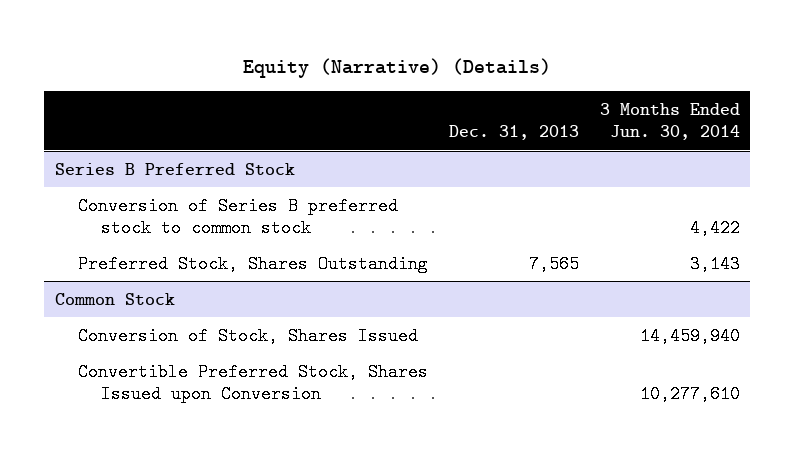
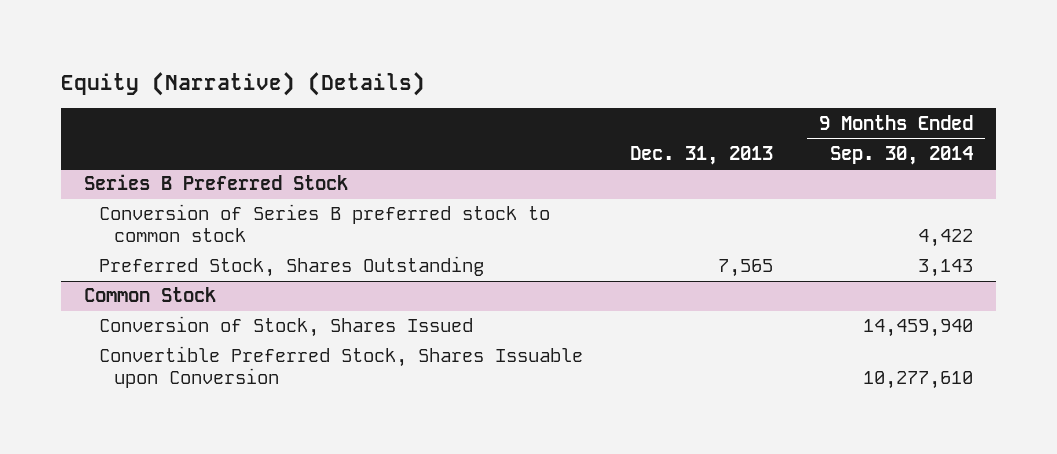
- | Dec. 31, 2013 | 3 Months Ended Jun. 30, 2014
+ | Dec. 31, 2013 | 9 Months Ended Sep. 30, 2014
@ Common Stock
- Convertible Preferred Stock, Shares Issued upon Conversion | | 10,277,610
+ Convertible Preferred Stock, Shares Issuable upon Conversion | | 10,277,610

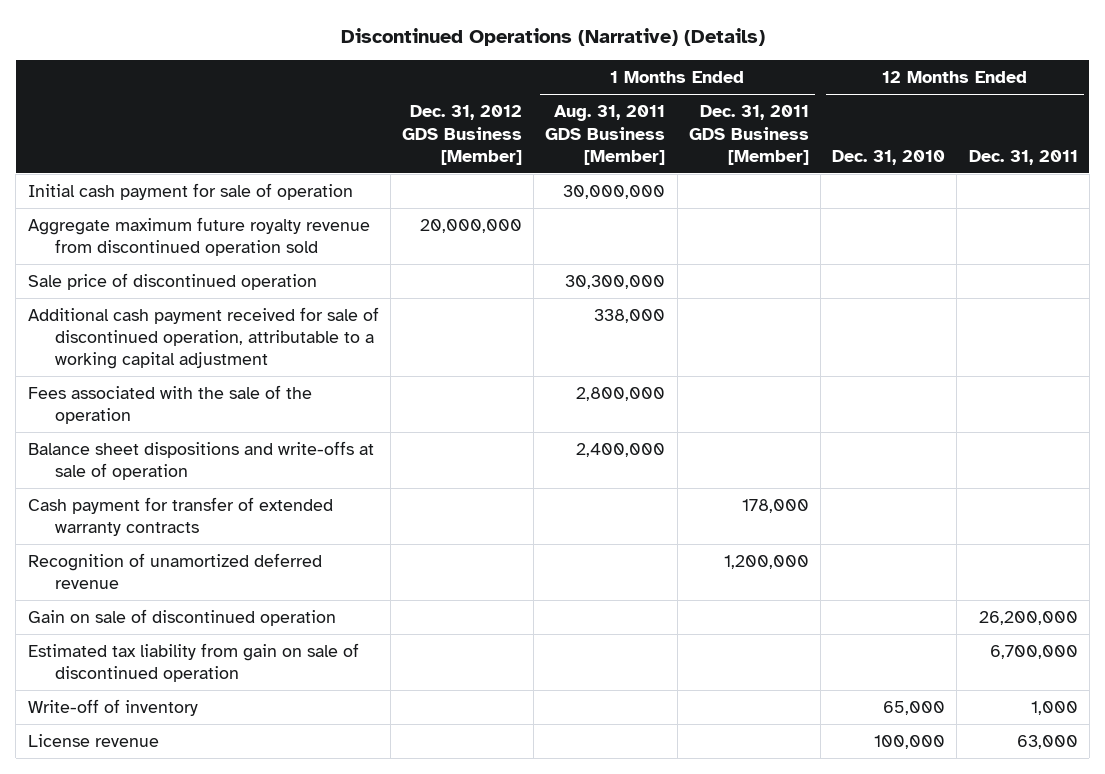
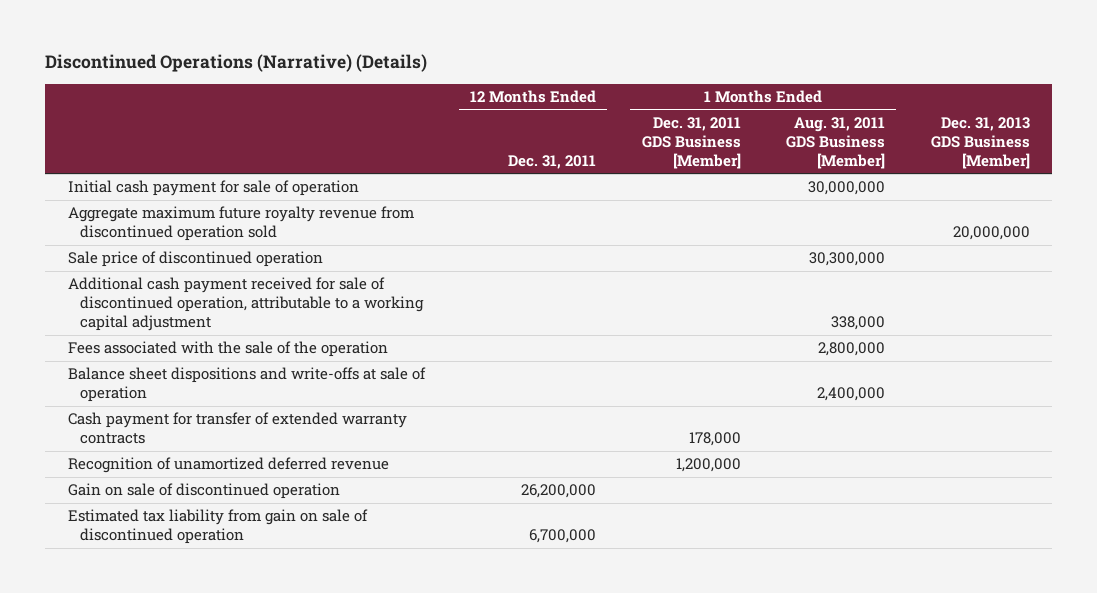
- | Dec. 31, 2012 GDS Business [Member] | 1 Months Ended Aug. 31, 2011 GDS Business [Member] | 1 Months Ended Dec. 31, 2011 GDS Business [Member] | 12 Months Ended Dec. 31, 2010 | 12 Months Ended Dec. 31, 2011
+ | 12 Months Ended Dec. 31, 2011 | 1 Months Ended Dec. 31, 2011 GDS Business [Member] | 1 Months Ended Aug. 31, 2011 GDS Business [Member] | Dec. 31, 2013 GDS Business [Member]
- Write-off of inventory | | | | 65,000 | 1,000
- License revenue | | | | 100,000 | 63,000

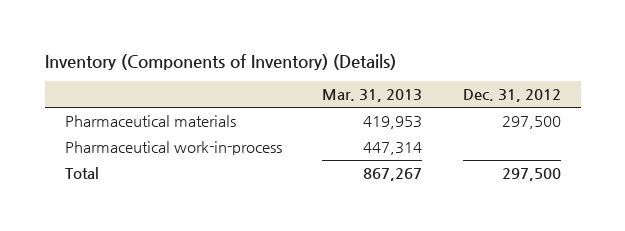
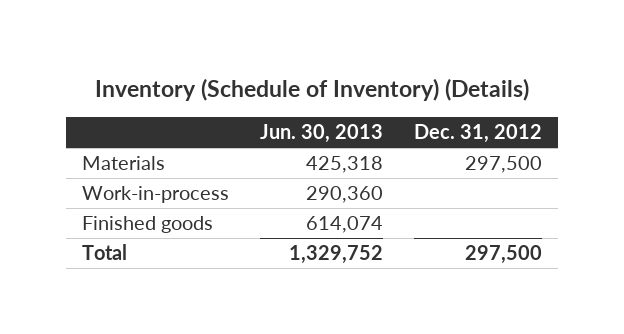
- Inventory (Components of Inventory) (Details)
+ Inventory (Schedule of Inventory) (Details)
- | Mar. 31, 2013 | Dec. 31, 2012
+ | Jun. 30, 2013 | Dec. 31, 2012
- Pharmaceutical materials | 419,953 | 297,500
- Pharmaceutical work-in-process | 447,314 |
+ Materials | 425,318 | 297,500
+ Work-in-process | 290,360 |
+ Finished goods | 614,074 |

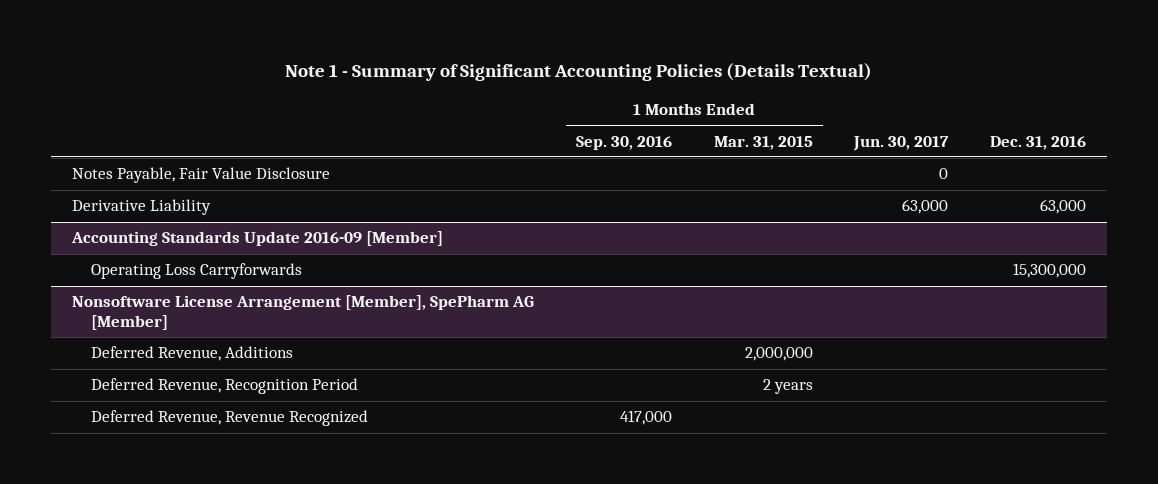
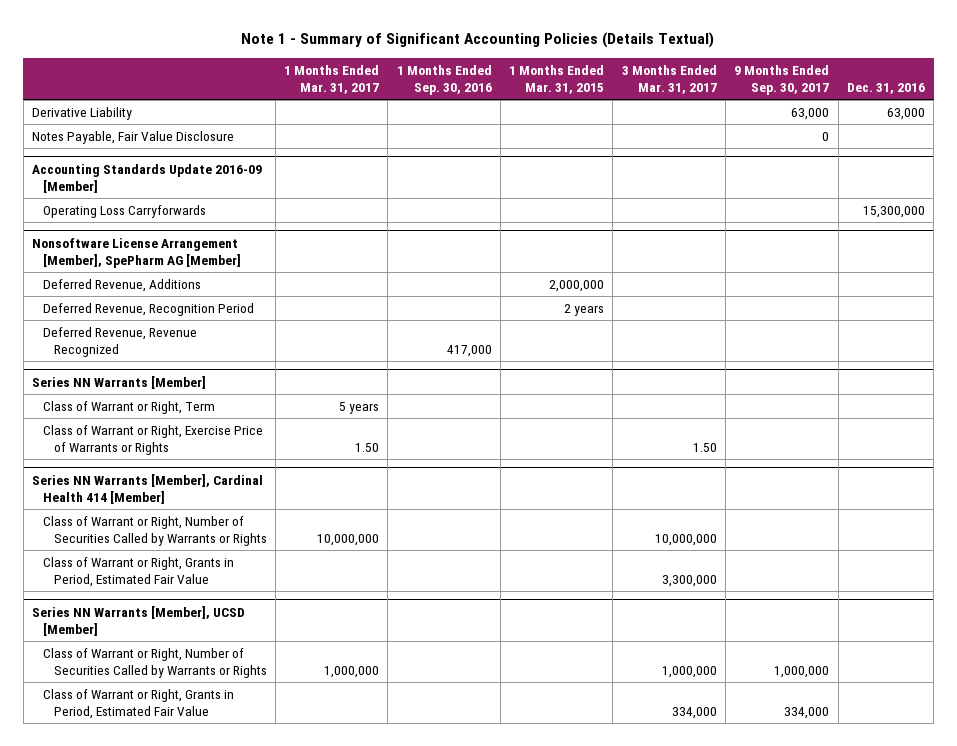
- | 1 Months Ended Sep. 30, 2016 | 1 Months Ended Mar. 31, 2015 | Jun. 30, 2017 | Dec. 31, 2016
+ | 1 Months Ended Mar. 31, 2017 | 1 Months Ended Sep. 30, 2016 | 1 Months Ended Mar. 31, 2015 | 3 Months Ended Mar. 31, 2017 | 9 Months Ended Sep. 30, 2017 | Dec. 31, 2016
moved down: Notes Payable, Fair Value Disclosure | | | | | 0 |
+ Series NN Warrants [Member]
+ Class of Warrant or Right, Term | 5 years | | | | |
+ Class of Warrant or Right, Exercise Price of Warrants or Rights | 1.50 | | | 1.50 | |
+ Series NN Warrants [Member], Cardinal Health 414 [Member]
+ Class of Warrant or Right, Number of Securities Called by Warrants or Rights | 10,000,000 | | | 10,000,000 | |
+ Class of Warrant or Right, Grants in Period, Estimated Fair Value | | | | 3,300,000 | |
+ Series NN Warrants [Member], UCSD [Member]
+ Class of Warrant or Right, Number of Securities Called by Warrants or Rights | 1,000,000 | | | 1,000,000 | 1,000,000 |
+ Class of Warrant or Right, Grants in Period, Estimated Fair Value | | | | 334,000 | 334,000 |

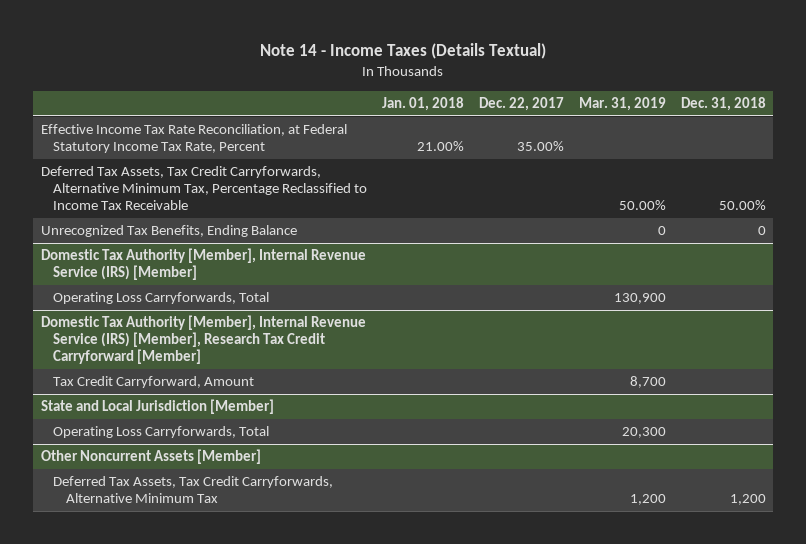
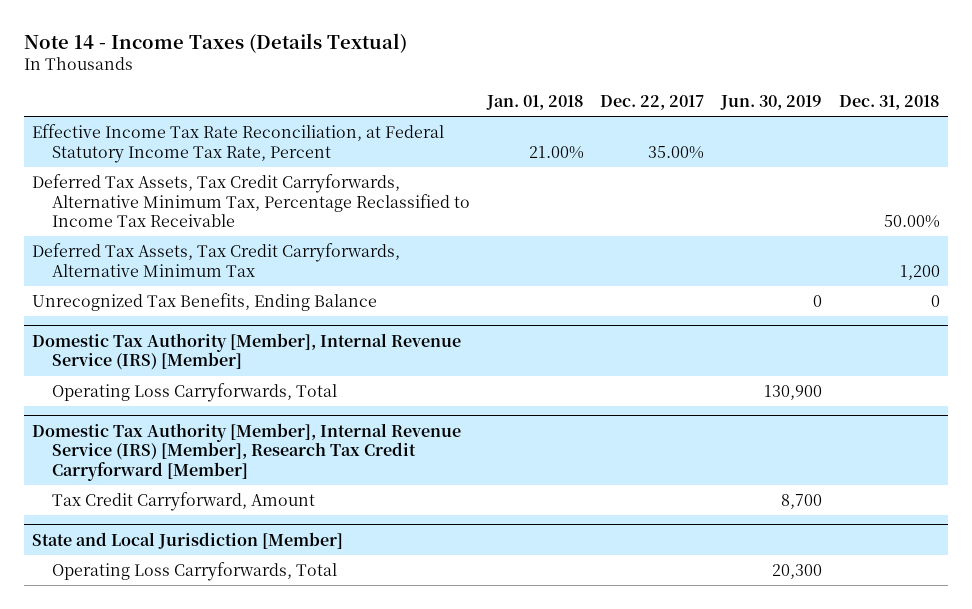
- | Jan. 01, 2018 | Dec. 22, 2017 | Mar. 31, 2019 | Dec. 31, 2018
+ | Jan. 01, 2018 | Dec. 22, 2017 | Jun. 30, 2019 | Dec. 31, 2018
+ Deferred Tax Assets, Tax Credit Carryforwards, Alternative Minimum Tax | | | | 1,200
- Other Noncurrent Assets [Member]
- Deferred Tax Assets, Tax Credit Carryforwards, Alternative Minimum Tax | | | 1,200 | 1,200

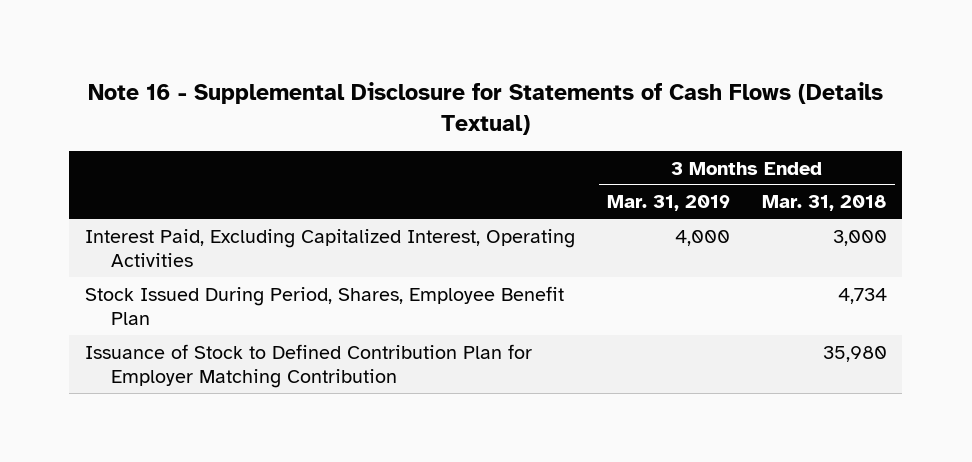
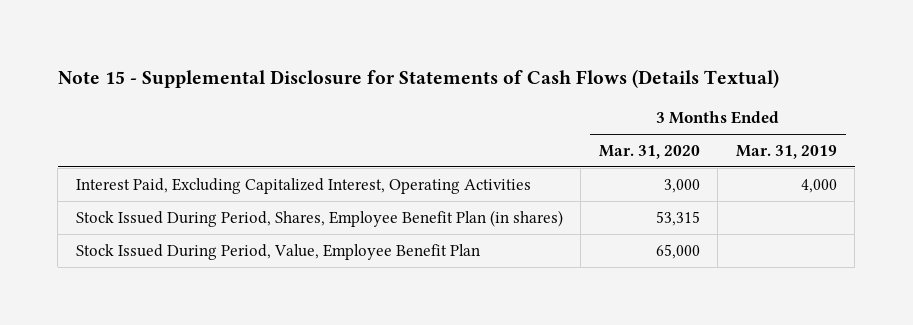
- Note 16 - Supplemental Disclosure for Statements of Cash Flows (Details Textual)
+ Note 15 - Supplemental Disclosure for Statements of Cash Flows (Details Textual)
- | 3 Months Ended Mar. 31, 2019 | 3 Months Ended Mar. 31, 2018
+ | 3 Months Ended Mar. 31, 2020 | 3 Months Ended Mar. 31, 2019
- Stock Issued During Period, Shares, Employee Benefit Plan | | 4,734
- Issuance of Stock to Defined Contribution Plan for Employer Matching Contribution | | 35,980
+ Stock Issued During Period, Shares, Employee Benefit Plan (in shares) | 53,315 |
+ Stock Issued During Period, Value, Employee Benefit Plan | 65,000 |

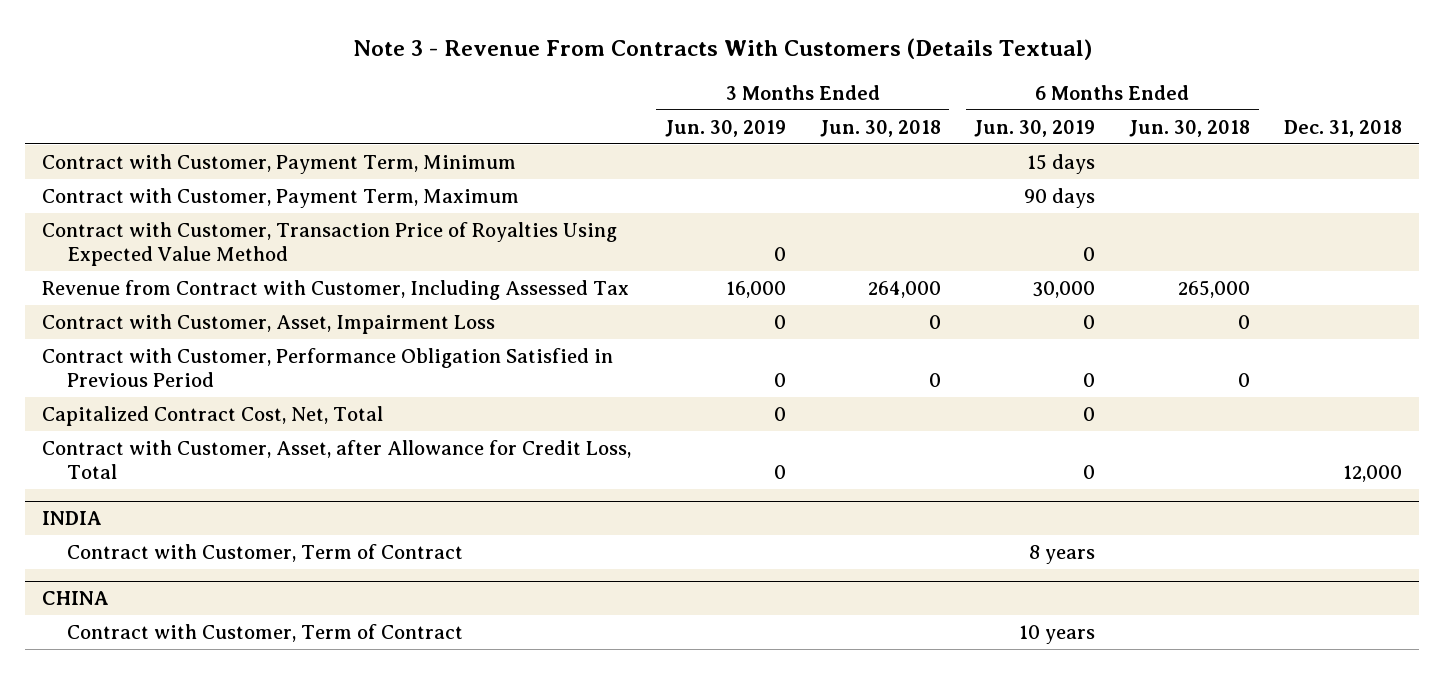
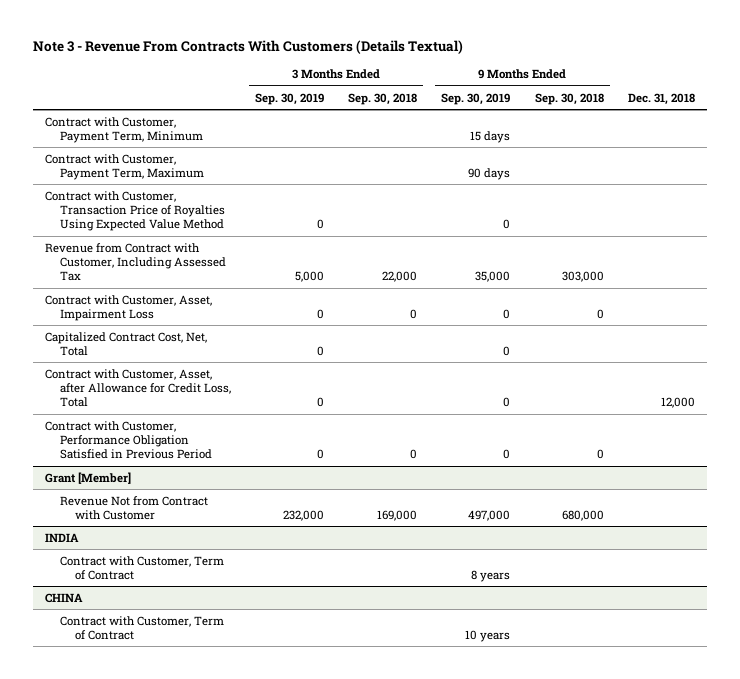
- | 3 Months Ended Jun. 30, 2019 | 3 Months Ended Jun. 30, 2018 | 6 Months Ended Jun. 30, 2019 | 6 Months Ended Jun. 30, 2018 | Dec. 31, 2018
+ | 3 Months Ended Sep. 30, 2019 | 3 Months Ended Sep. 30, 2018 | 9 Months Ended Sep. 30, 2019 | 9 Months Ended Sep. 30, 2018 | Dec. 31, 2018
moved down: Contract with Customer, Performance Obligation Satisfied in Previous Period | 0 | 0 | 0 | 0 |
+ Grant [Member]
+ Revenue Not from Contract with Customer | 232,000 | 169,000 | 497,000 | 680,000 |

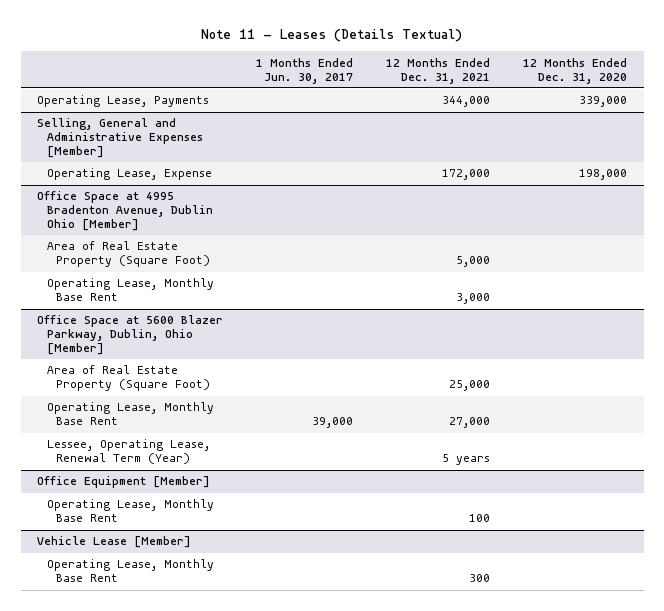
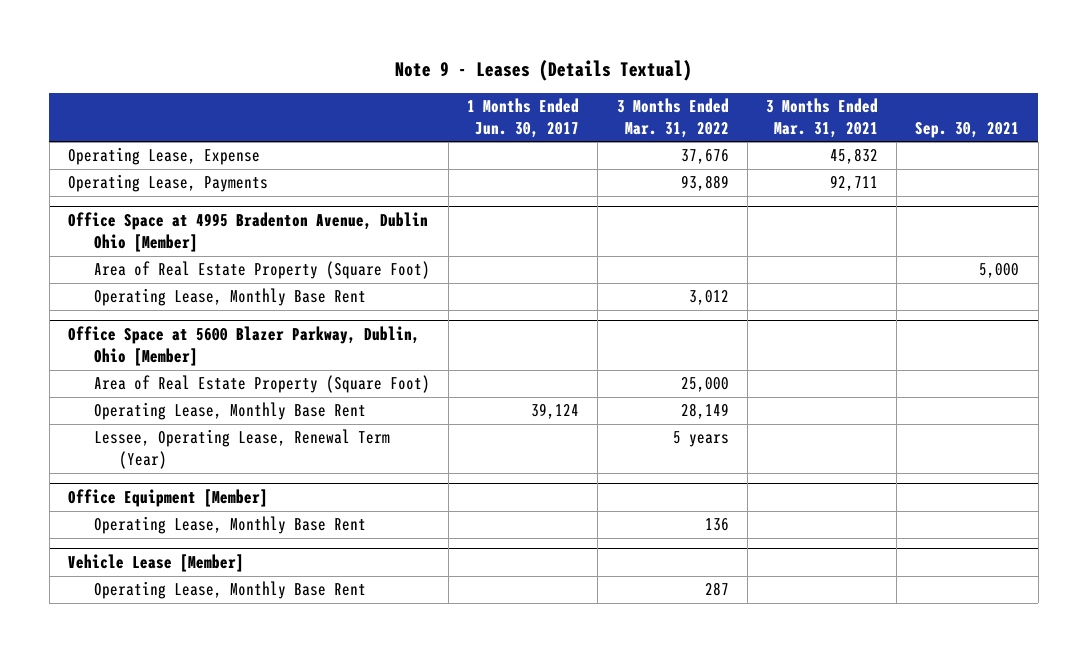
- Note 11 - Leases (Details Textual)
+ Note 9 - Leases (Details Textual)
- | 1 Months Ended Jun. 30, 2017 | 12 Months Ended Dec. 31, 2021 | 12 Months Ended Dec. 31, 2020
+ | 1 Months Ended Jun. 30, 2017 | 3 Months Ended Mar. 31, 2022 | 3 Months Ended Mar. 31, 2021 | Sep. 30, 2021
+ Operating Lease, Expense | | 37,676 | 45,832 |
- Selling, General and Administrative Expenses [Member]
- Operating Lease, Expense | | 172,000 | 198,000
@ Office Space at 5600 Blazer Parkway, Dublin, Ohio [Member]
- Operating Lease, Monthly Base Rent | 39,000 | 27,000 |
+ Operating Lease, Monthly Base Rent | 39,124 | 28,149 | |

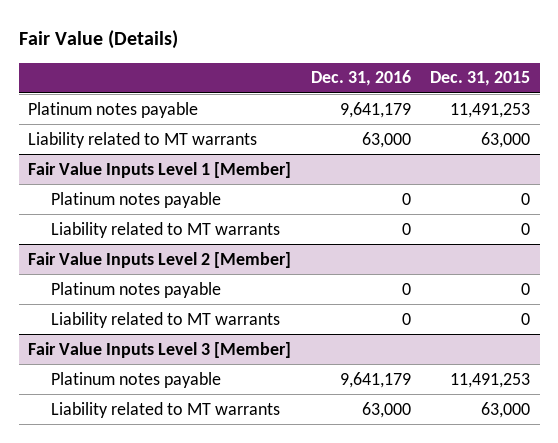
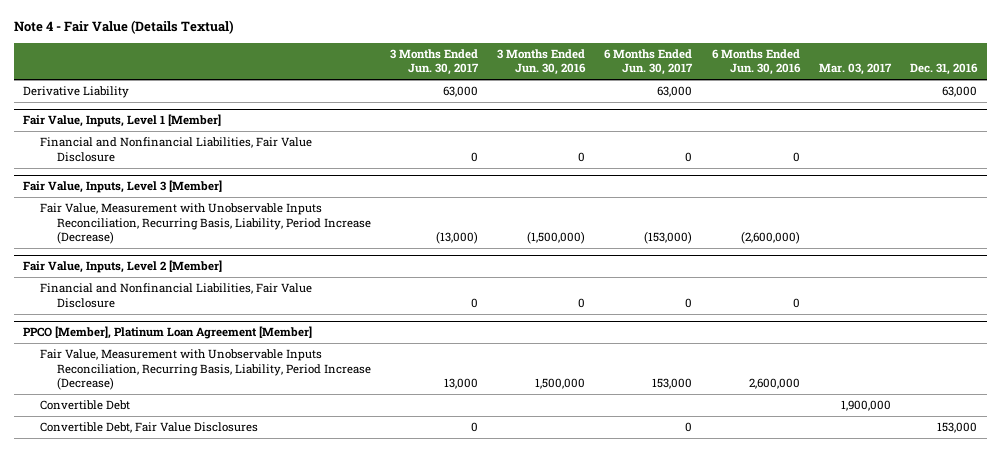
- Fair Value (Details)
+ Note 4 - Fair Value (Details Textual)
- | Dec. 31, 2016 | Dec. 31, 2015
+ | 3 Months Ended Jun. 30, 2017 | 3 Months Ended Jun. 30, 2016 | 6 Months Ended Jun. 30, 2017 | 6 Months Ended Jun. 30, 2016 | Mar. 03, 2017 | Dec. 31, 2016
- Platinum notes payable | 9,641,179 | 11,491,253
- Liability related to MT warrants | 63,000 | 63,000
- Fair Value Inputs Level 1 [Member]
- Platinum notes payable | 0 | 0
- Liability related to MT warrants | 0 | 0
- Fair Value Inputs Level 2 [Member]
- Platinum notes payable | 0 | 0
- Liability related to MT warrants | 0 | 0
- Fair Value Inputs Level 3 [Member]
- Platinum notes payable | 9,641,179 | 11,491,253
- Liability related to MT warrants | 63,000 | 63,000
+ Derivative Liability | 63,000 | | 63,000 | | | 63,000
+ Fair Value, Inputs, Level 1 [Member]
+ Financial and Nonfinancial Liabilities, Fair Value Disclosure | 0 | 0 | 0 | 0 | |
+ Fair Value, Inputs, Level 3 [Member]
+ Fair Value, Measurement with Unobservable Inputs Reconciliation, Recurring Basis, Liability, Period Increase (Decrease) | (13,000) | (1,500,000) | (153,000) | (2,600,000) | |
+ Fair Value, Inputs, Level 2 [Member]
+ Financial and Nonfinancial Liabilities, Fair Value Disclosure | 0 | 0 | 0 | 0 | |
+ PPCO [Member], Platinum Loan Agreement [Member]
+ Fair Value, Measurement with Unobservable Inputs Reconciliation, Recurring Basis, Liability, Period Increase (Decrease) | 13,000 | 1,500,000 | 153,000 | 2,600,000 | |
+ Convertible Debt | | | | | 1,900,000 |
+ Convertible Debt, Fair Value Disclosures | 0 | | 0 | | | 153,000

